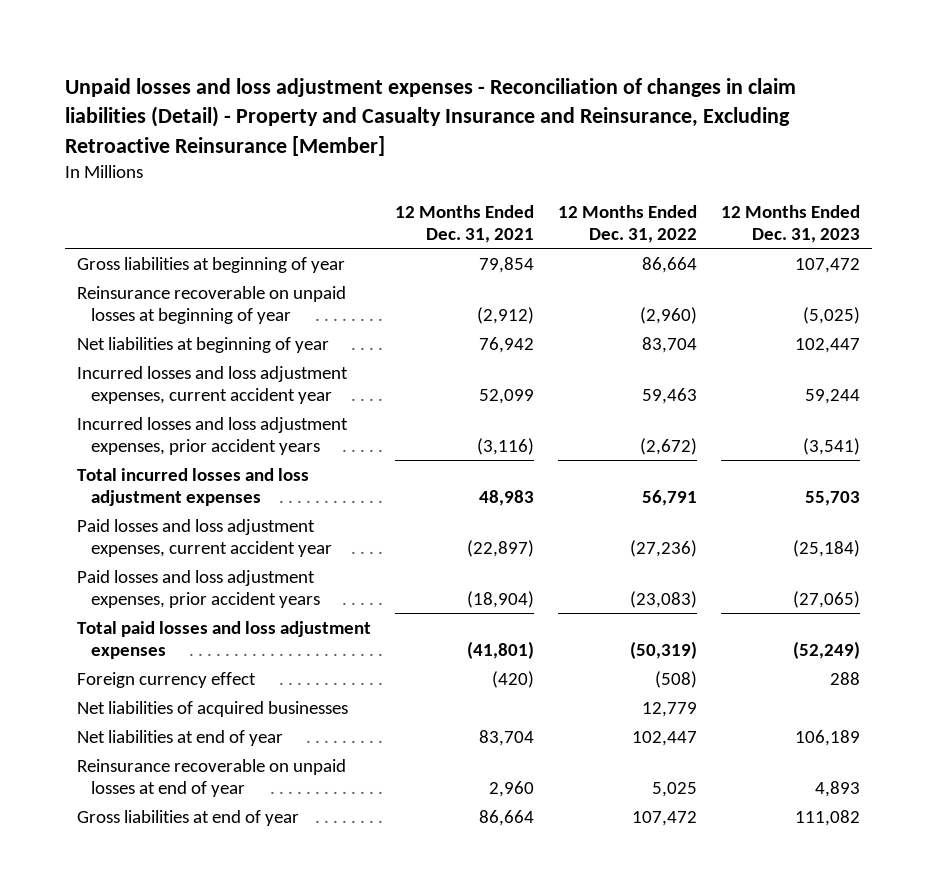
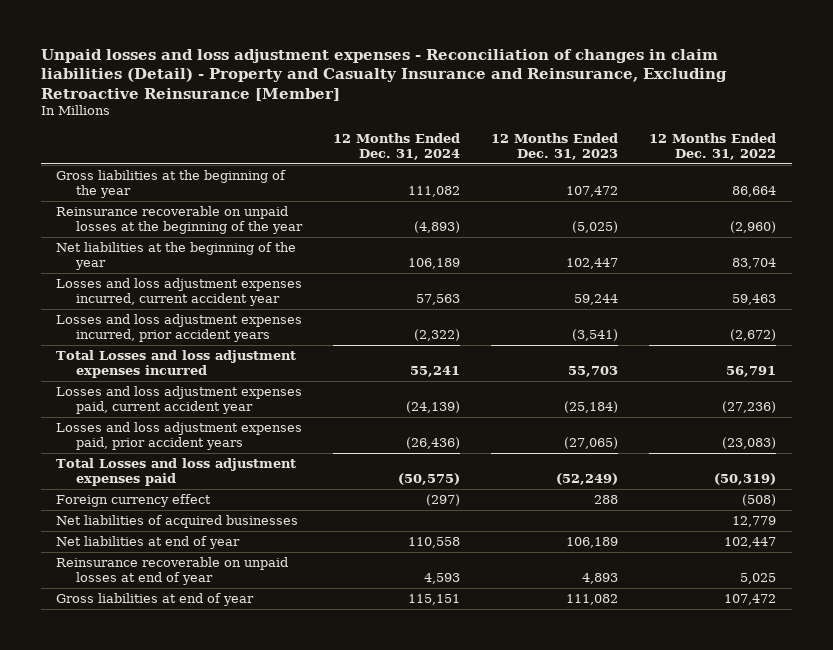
- | 12 Months Ended Dec. 31, 2021 | 12 Months Ended Dec. 31, 2022 | 12 Months Ended Dec. 31, 2023
+ | 12 Months Ended Dec. 31, 2024 | 12 Months Ended Dec. 31, 2023 | 12 Months Ended Dec. 31, 2022
- Gross liabilities at beginning of year | 79,854 | 86,664 | 107,472
- Reinsurance recoverable on unpaid losses at beginning of year | (2,912) | (2,960) | (5,025)
- Net liabilities at beginning of year | 76,942 | 83,704 | 102,447
- Incurred losses and loss adjustment expenses, current accident year | 52,099 | 59,463 | 59,244
- Incurred losses and loss adjustment expenses, prior accident years | (3,116) | (2,672) | (3,541)
- Total incurred losses and loss adjustment expenses | 48,983 | 56,791 | 55,703
- Paid losses and loss adjustment expenses, current accident year | (22,897) | (27,236) | (25,184)
- Paid losses and loss adjustment expenses, prior accident years | (18,904) | (23,083) | (27,065)
- Total paid losses and loss adjustment expenses | (41,801) | (50,319) | (52,249)
+ Gross liabilities at the beginning of the year | 111,082 | 107,472 | 86,664
+ Reinsurance recoverable on unpaid losses at the beginning of the year | (4,893) | (5,025) | (2,960)
+ Net liabilities at the beginning of the year | 106,189 | 102,447 | 83,704
+ Losses and loss adjustment expenses incurred, current accident year | 57,563 | 59,244 | 59,463
+ Losses and loss adjustment expenses incurred, prior accident years | (2,322) | (3,541) | (2,672)
+ Total Losses and loss adjustment expenses incurred | 55,241 | 55,703 | 56,791
+ Losses and loss adjustment expenses paid, current accident year | (24,139) | (25,184) | (27,236)
+ Losses and loss adjustment expenses paid, prior accident years | (26,436) | (27,065) | (23,083)
+ Total Losses and loss adjustment expenses paid | (50,575) | (52,249) | (50,319)

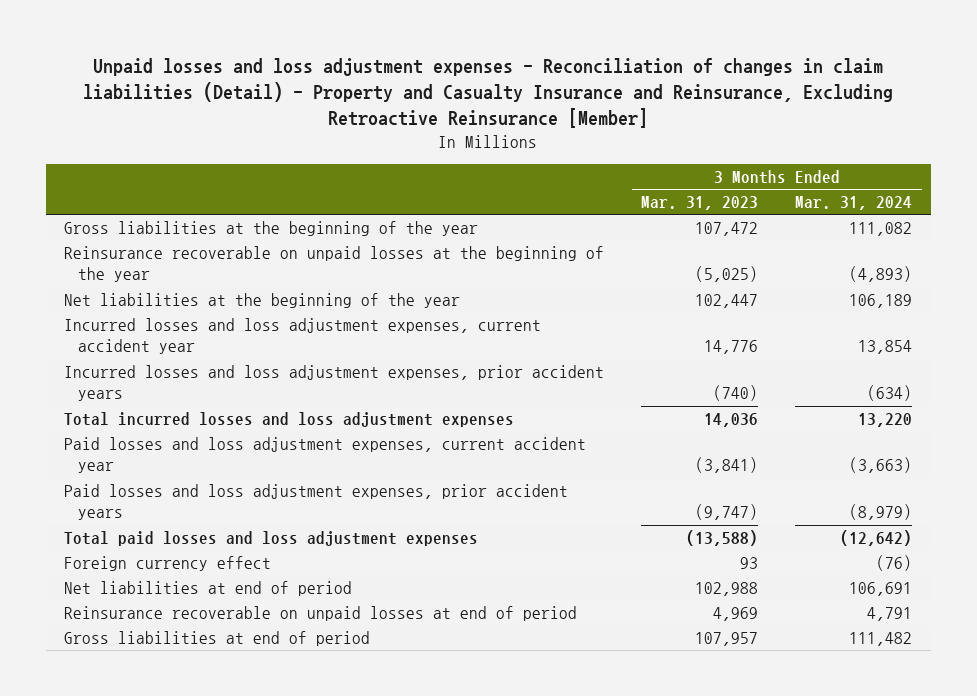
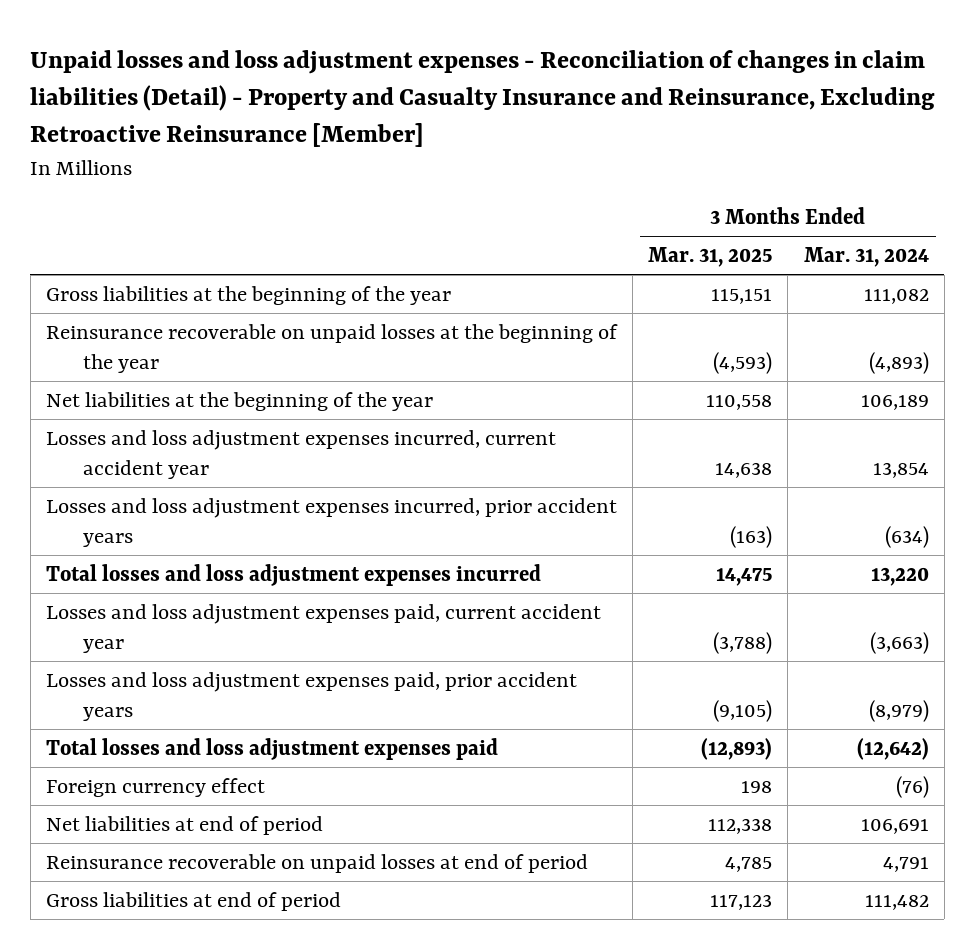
- | 3 Months Ended Mar. 31, 2023 | 3 Months Ended Mar. 31, 2024
+ | 3 Months Ended Mar. 31, 2025 | 3 Months Ended Mar. 31, 2024
- Incurred losses and loss adjustment expenses, current accident year | 14,776 | 13,854
- Incurred losses and loss adjustment expenses, prior accident years | (740) | (634)
- Total incurred losses and loss adjustment expenses | 14,036 | 13,220
- Paid losses and loss adjustment expenses, current accident year | (3,841) | (3,663)
- Paid losses and loss adjustment expenses, prior accident years | (9,747) | (8,979)
- Total paid losses and loss adjustment expenses | (13,588) | (12,642)
+ Losses and loss adjustment expenses incurred, current accident year | 14,638 | 13,854
+ Losses and loss adjustment expenses incurred, prior accident years | (163) | (634)
+ Total losses and loss adjustment expenses incurred | 14,475 | 13,220
+ Losses and loss adjustment expenses paid, current accident year | (3,788) | (3,663)
+ Losses and loss adjustment expenses paid, prior accident years | (9,105) | (8,979)
+ Total losses and loss adjustment expenses paid | (12,893) | (12,642)

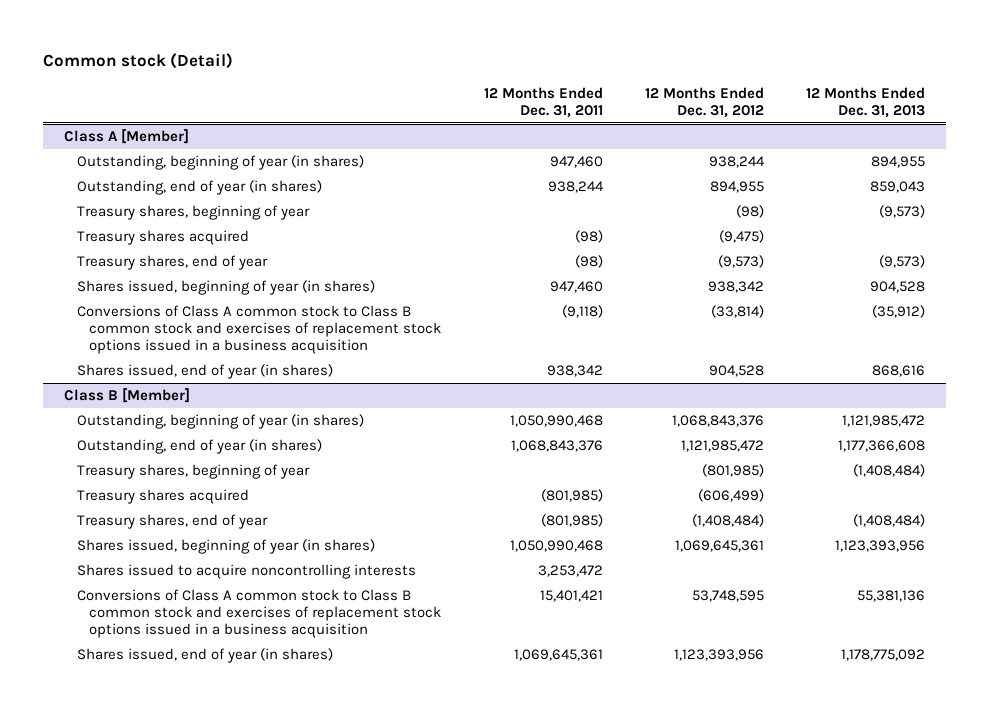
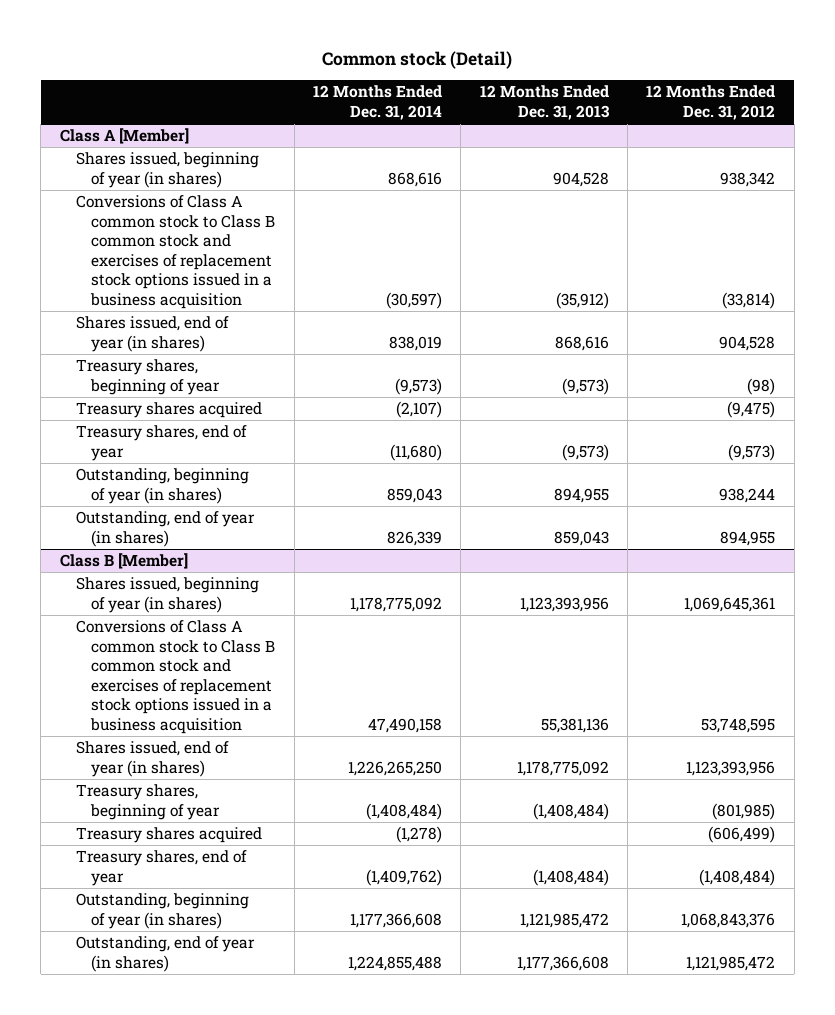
- | 12 Months Ended Dec. 31, 2011 | 12 Months Ended Dec. 31, 2012 | 12 Months Ended Dec. 31, 2013
+ | 12 Months Ended Dec. 31, 2014 | 12 Months Ended Dec. 31, 2013 | 12 Months Ended Dec. 31, 2012
@ Class A [Member]
moved down: Treasury shares, beginning of year | (9,573) | (9,573) | (98)
moved down: Treasury shares acquired | (2,107) | | (9,475)
moved down: Treasury shares, end of year | (11,680) | (9,573) | (9,573)
moved down: Outstanding, beginning of year (in shares) | 859,043 | 894,955 | 938,244
moved down: Outstanding, end of year (in shares) | 826,339 | 859,043 | 894,955
@ Class B [Member]
- Shares issued to acquire noncontrolling interests | 3,253,472 | |
moved down: Treasury shares, beginning of year | (1,408,484) | (1,408,484) | (801,985)
moved down: Treasury shares acquired | (1,278) | | (606,499)
moved down: Treasury shares, end of year | (1,409,762) | (1,408,484) | (1,408,484)
moved down: Outstanding, beginning of year (in shares) | 1,177,366,608 | 1,121,985,472 | 1,068,843,376
moved down: Outstanding, end of year (in shares) | 1,224,855,488 | 1,177,366,608 | 1,121,985,472

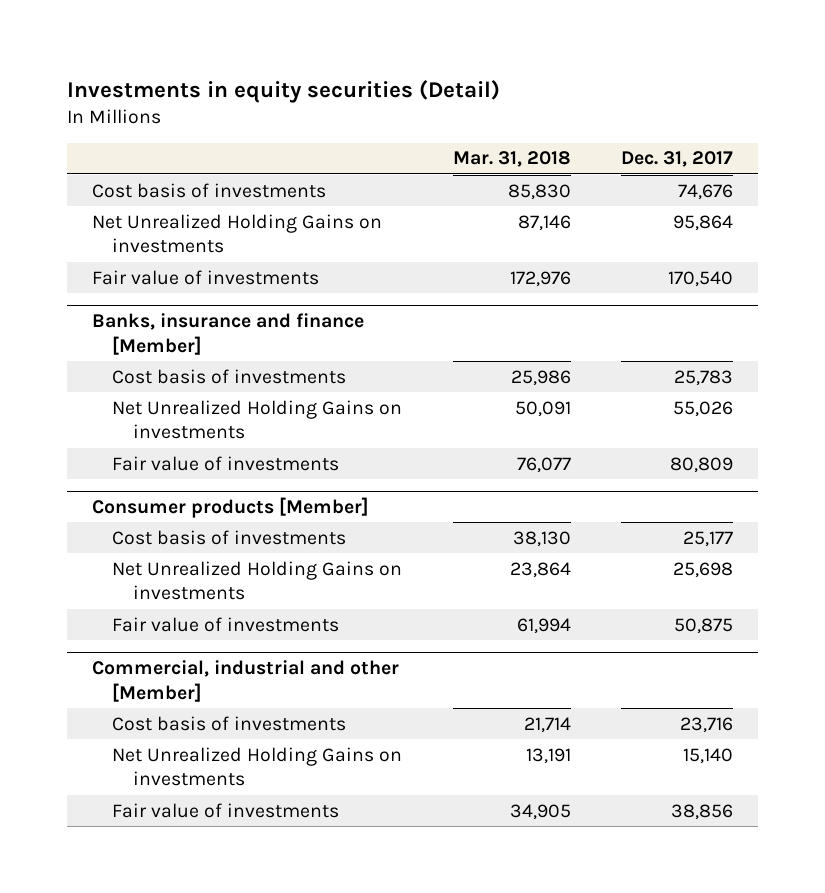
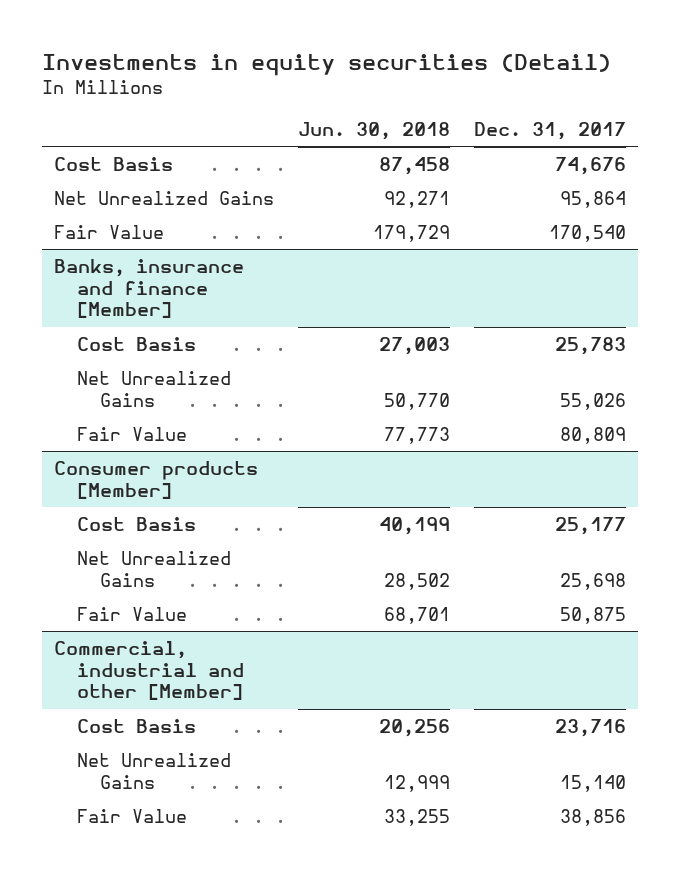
- | Mar. 31, 2018 | Dec. 31, 2017
+ | Jun. 30, 2018 | Dec. 31, 2017
- Cost basis of investments | 85,830 | 74,676
- Net Unrealized Holding Gains on investments | 87,146 | 95,864
- Fair value of investments | 172,976 | 170,540
+ Cost Basis | 87,458 | 74,676
+ Net Unrealized Gains | 92,271 | 95,864
+ Fair Value | 179,729 | 170,540
@ Banks, insurance and finance [Member]
- Cost basis of investments | 25,986 | 25,783
- Net Unrealized Holding Gains on investments | 50,091 | 55,026
- Fair value of investments | 76,077 | 80,809
+ Cost Basis | 27,003 | 25,783
+ Net Unrealized Gains | 50,770 | 55,026
+ Fair Value | 77,773 | 80,809
@ Consumer products [Member]
- Cost basis of investments | 38,130 | 25,177
- Net Unrealized Holding Gains on investments | 23,864 | 25,698
- Fair value of investments | 61,994 | 50,875
+ Cost Basis | 40,199 | 25,177
+ Net Unrealized Gains | 28,502 | 25,698
+ Fair Value | 68,701 | 50,875
@ Commercial, industrial and other [Member]
- Cost basis of investments | 21,714 | 23,716
- Net Unrealized Holding Gains on investments | 13,191 | 15,140
- Fair value of investments | 34,905 | 38,856
+ Cost Basis | 20,256 | 23,716
+ Net Unrealized Gains | 12,999 | 15,140
+ Fair Value | 33,255 | 38,856

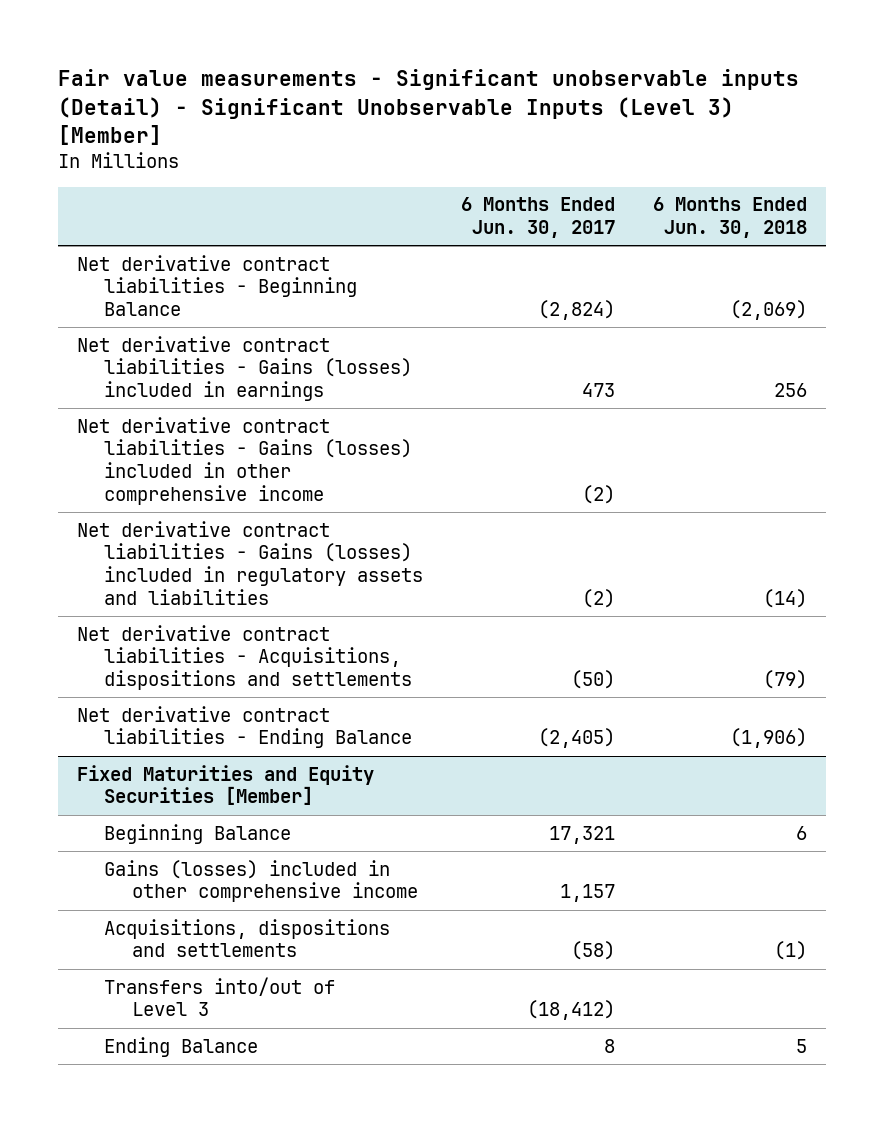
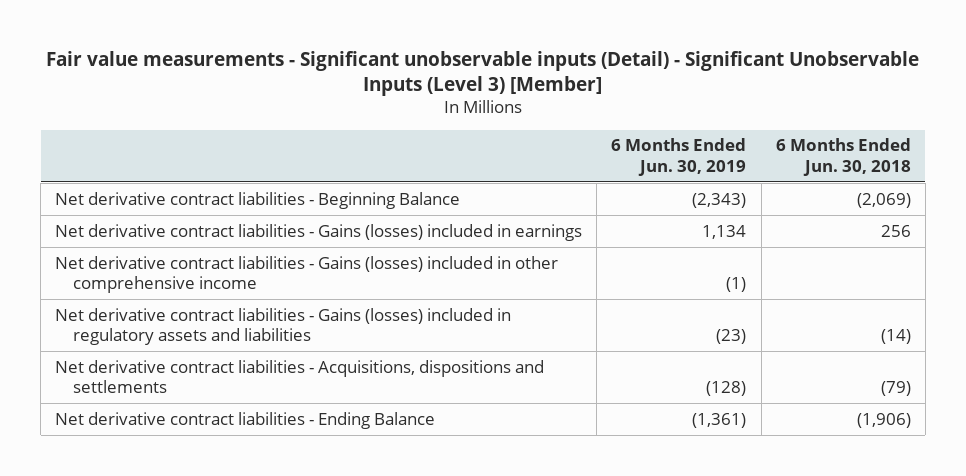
- | 6 Months Ended Jun. 30, 2017 | 6 Months Ended Jun. 30, 2018
+ | 6 Months Ended Jun. 30, 2019 | 6 Months Ended Jun. 30, 2018
- Fixed Maturities and Equity Securities [Member]
- Beginning Balance | 17,321 | 6
- Gains (losses) included in other comprehensive income | 1,157 |
- Acquisitions, dispositions and settlements | (58) | (1)
- Transfers into/out of Level 3 | (18,412) |
- Ending Balance | 8 | 5

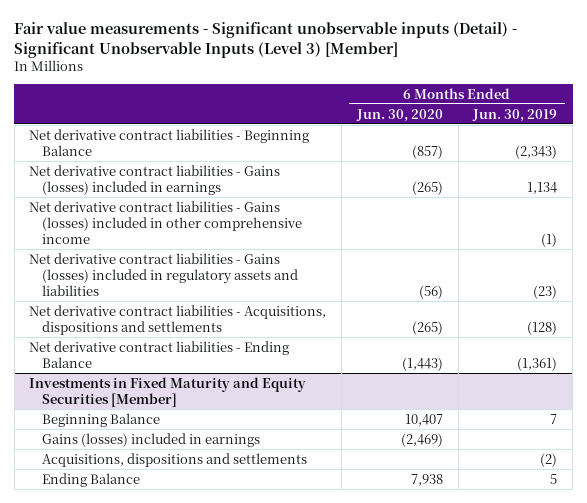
- | 6 Months Ended Jun. 30, 2019 | 6 Months Ended Jun. 30, 2018
+ | 6 Months Ended Jun. 30, 2020 | 6 Months Ended Jun. 30, 2019
+ Investments in Fixed Maturity and Equity Securities [Member]
+ Beginning Balance | 10,407 | 7
+ Gains (losses) included in earnings | (2,469) |
+ Acquisitions, dispositions and settlements | | (2)
+ Ending Balance | 7,938 | 5

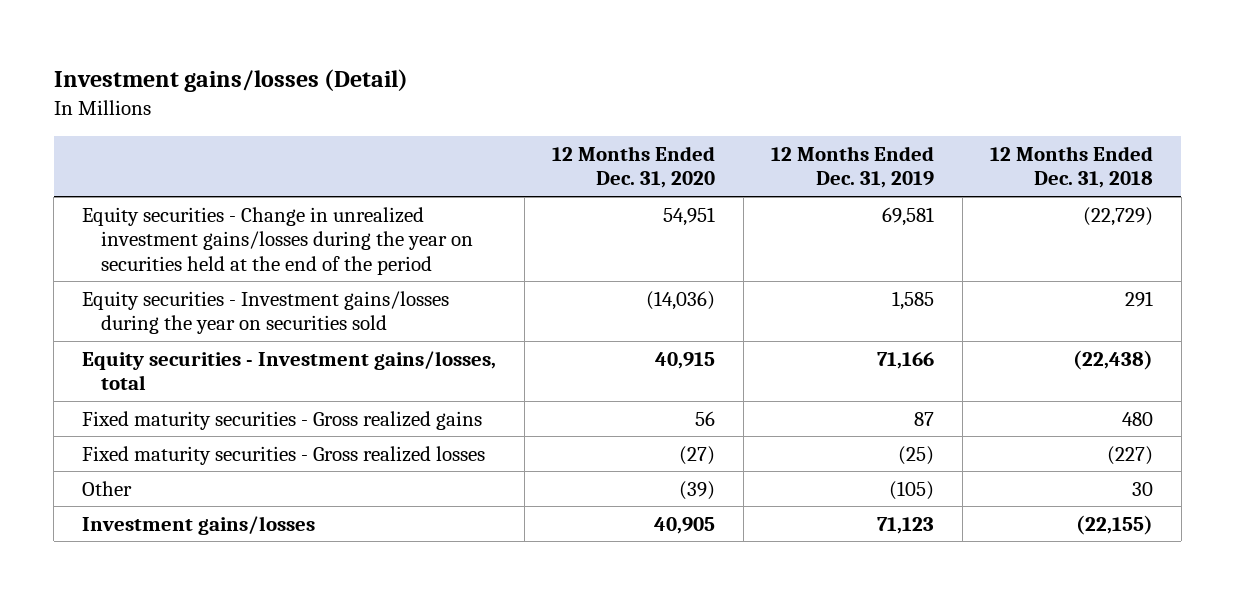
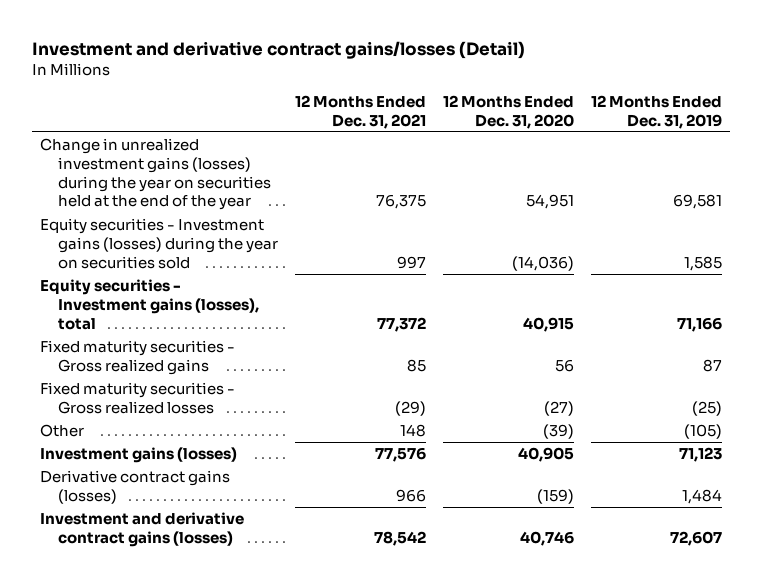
- Investment gains/losses (Detail)
+ Investment and derivative contract gains/losses (Detail)
- | 12 Months Ended Dec. 31, 2020 | 12 Months Ended Dec. 31, 2019 | 12 Months Ended Dec. 31, 2018
+ | 12 Months Ended Dec. 31, 2021 | 12 Months Ended Dec. 31, 2020 | 12 Months Ended Dec. 31, 2019
- Equity securities - Change in unrealized investment gains/losses during the year on securities held at the end of the period | 54,951 | 69,581 | (22,729)
- Equity securities - Investment gains/losses during the year on securities sold | (14,036) | 1,585 | 291
- Equity securities - Investment gains/losses, total | 40,915 | 71,166 | (22,438)
+ Change in unrealized investment gains (losses) during the year on securities held at the end of the year | 76,375 | 54,951 | 69,581
+ Equity securities - Investment gains (losses) during the year on securities sold | 997 | (14,036) | 1,585
+ Equity securities - Investment gains (losses), total | 77,372 | 40,915 | 71,166
- Investment gains/losses | 40,905 | 71,123 | (22,155)
+ Investment gains (losses) | 77,576 | 40,905 | 71,123
+ Derivative contract gains (losses) | 966 | (159) | 1,484
+ Investment and derivative contract gains (losses) | 78,542 | 40,746 | 72,607

